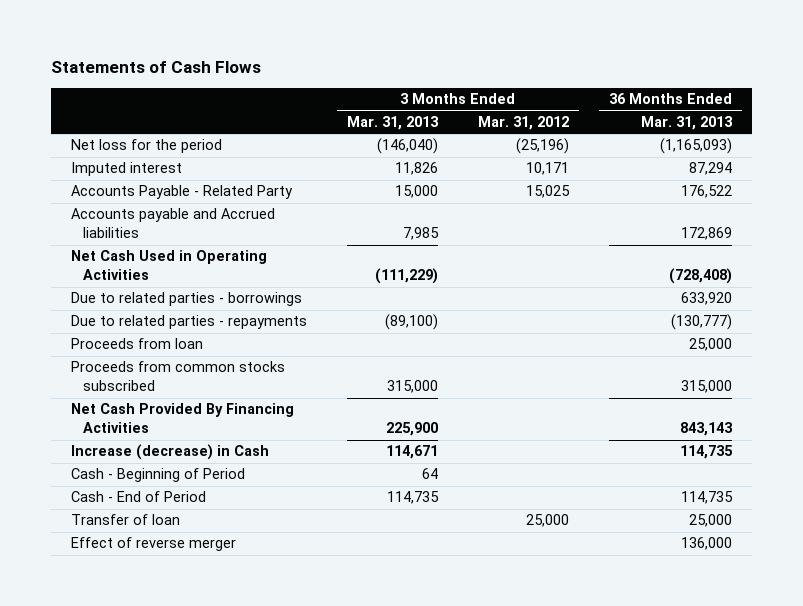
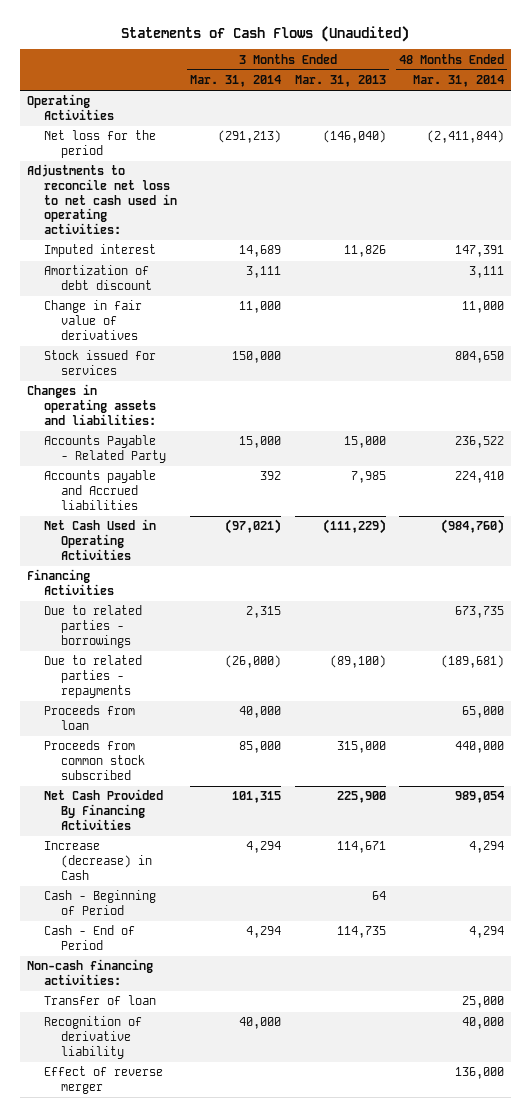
- Statements of Cash Flows
+ Statements of Cash Flows (Unaudited)
- | 3 Months Ended Mar. 31, 2013 | 3 Months Ended Mar. 31, 2012 | 36 Months Ended Mar. 31, 2013
+ | 3 Months Ended Mar. 31, 2014 | 3 Months Ended Mar. 31, 2013 | 48 Months Ended Mar. 31, 2014
+ Operating Activities
+ Adjustments to reconcile net loss to net cash used in operating activities:
+ Amortization of debt discount | 3,111 | | 3,111
+ Change in fair value of derivatives | 11,000 | | 11,000
+ Stock issued for services | 150,000 | | 804,650
+ Changes in operating assets and liabilities:
+ Financing Activities
- Proceeds from common stocks subscribed | 315,000 | | 315,000
+ Proceeds from common stock subscribed | 85,000 | 315,000 | 440,000
+ Non-cash financing activities:
+ Recognition of derivative liability | 40,000 | | 40,000

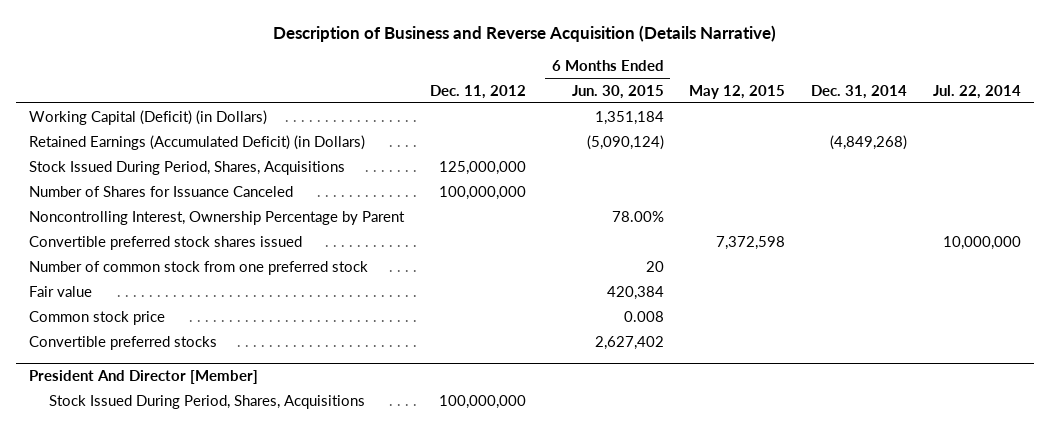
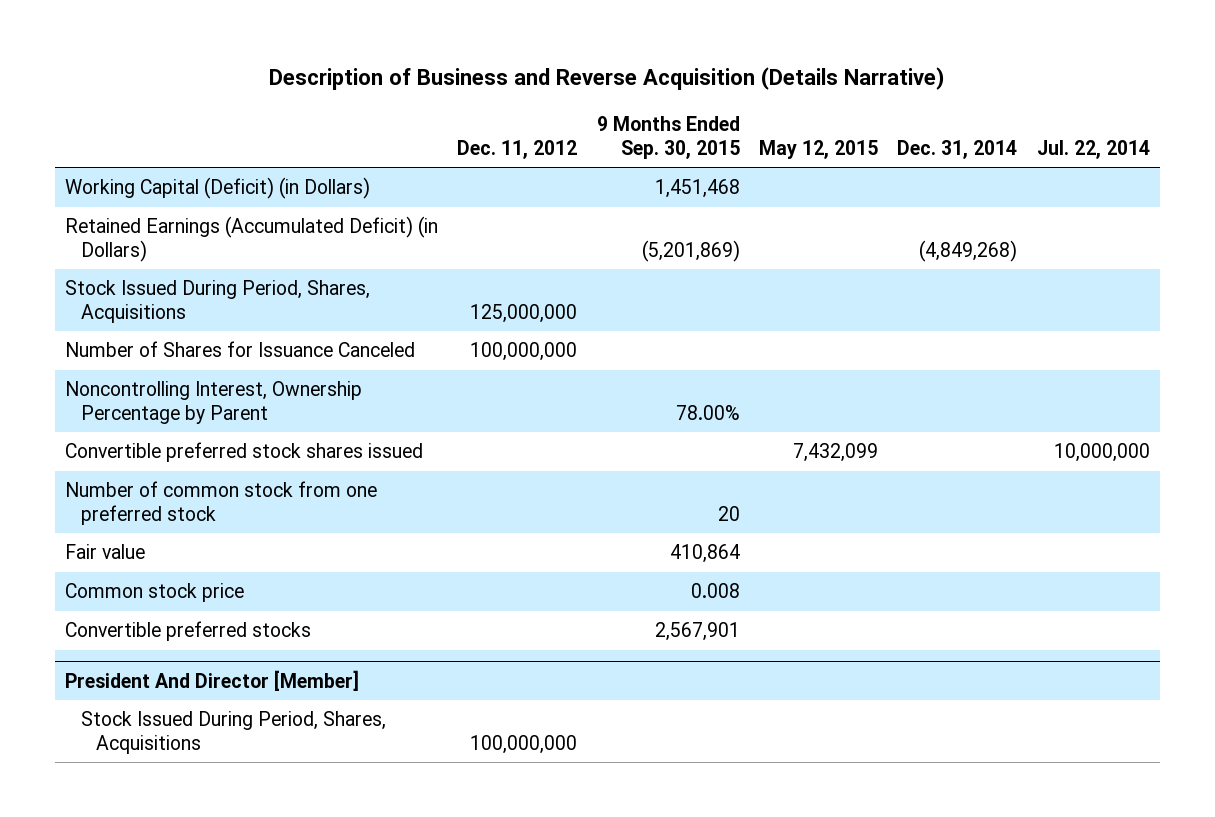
- | Dec. 11, 2012 | 6 Months Ended Jun. 30, 2015 | May 12, 2015 | Dec. 31, 2014 | Jul. 22, 2014
+ | Dec. 11, 2012 | 9 Months Ended Sep. 30, 2015 | May 12, 2015 | Dec. 31, 2014 | Jul. 22, 2014
- Convertible preferred stock shares issued | | | 7,372,598 | | 10,000,000
+ Convertible preferred stock shares issued | | | 7,432,099 | | 10,000,000

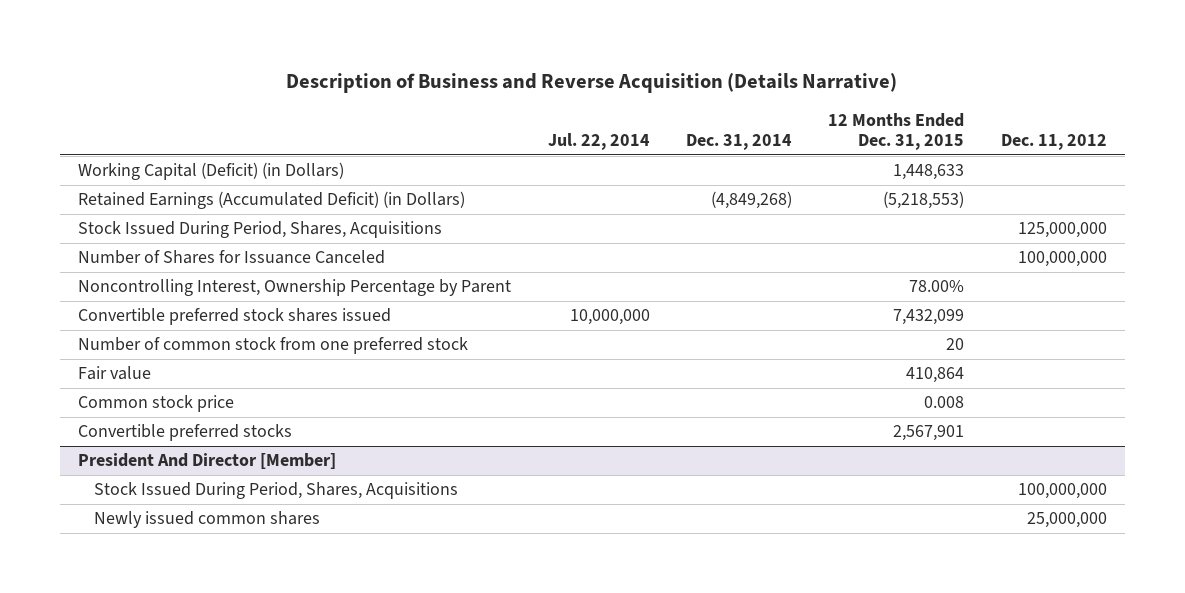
- | Dec. 11, 2012 | 9 Months Ended Sep. 30, 2015 | May 12, 2015 | Dec. 31, 2014 | Jul. 22, 2014
+ | Jul. 22, 2014 | Dec. 31, 2014 | 12 Months Ended Dec. 31, 2015 | Dec. 11, 2012
@ President And Director [Member]
+ Newly issued common shares | | | | 25,000,000

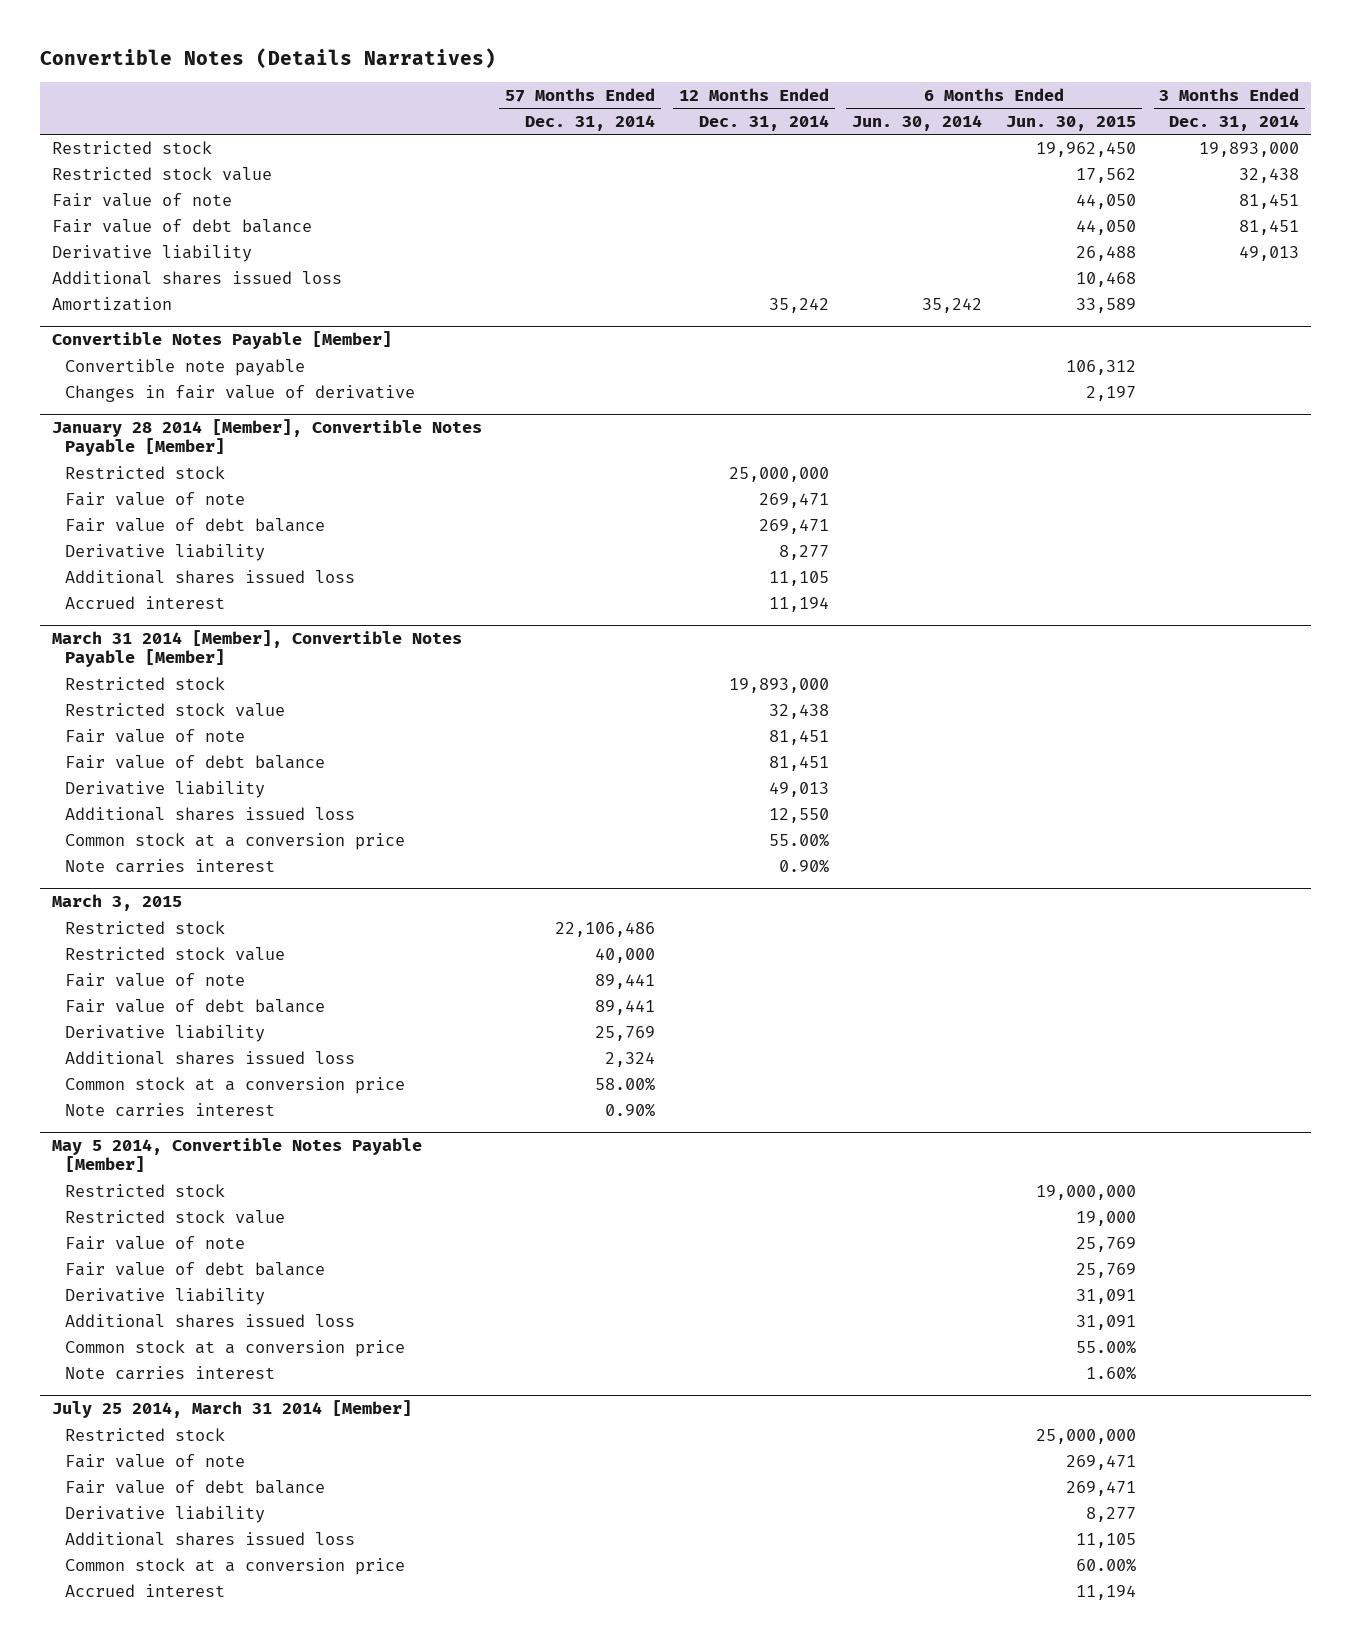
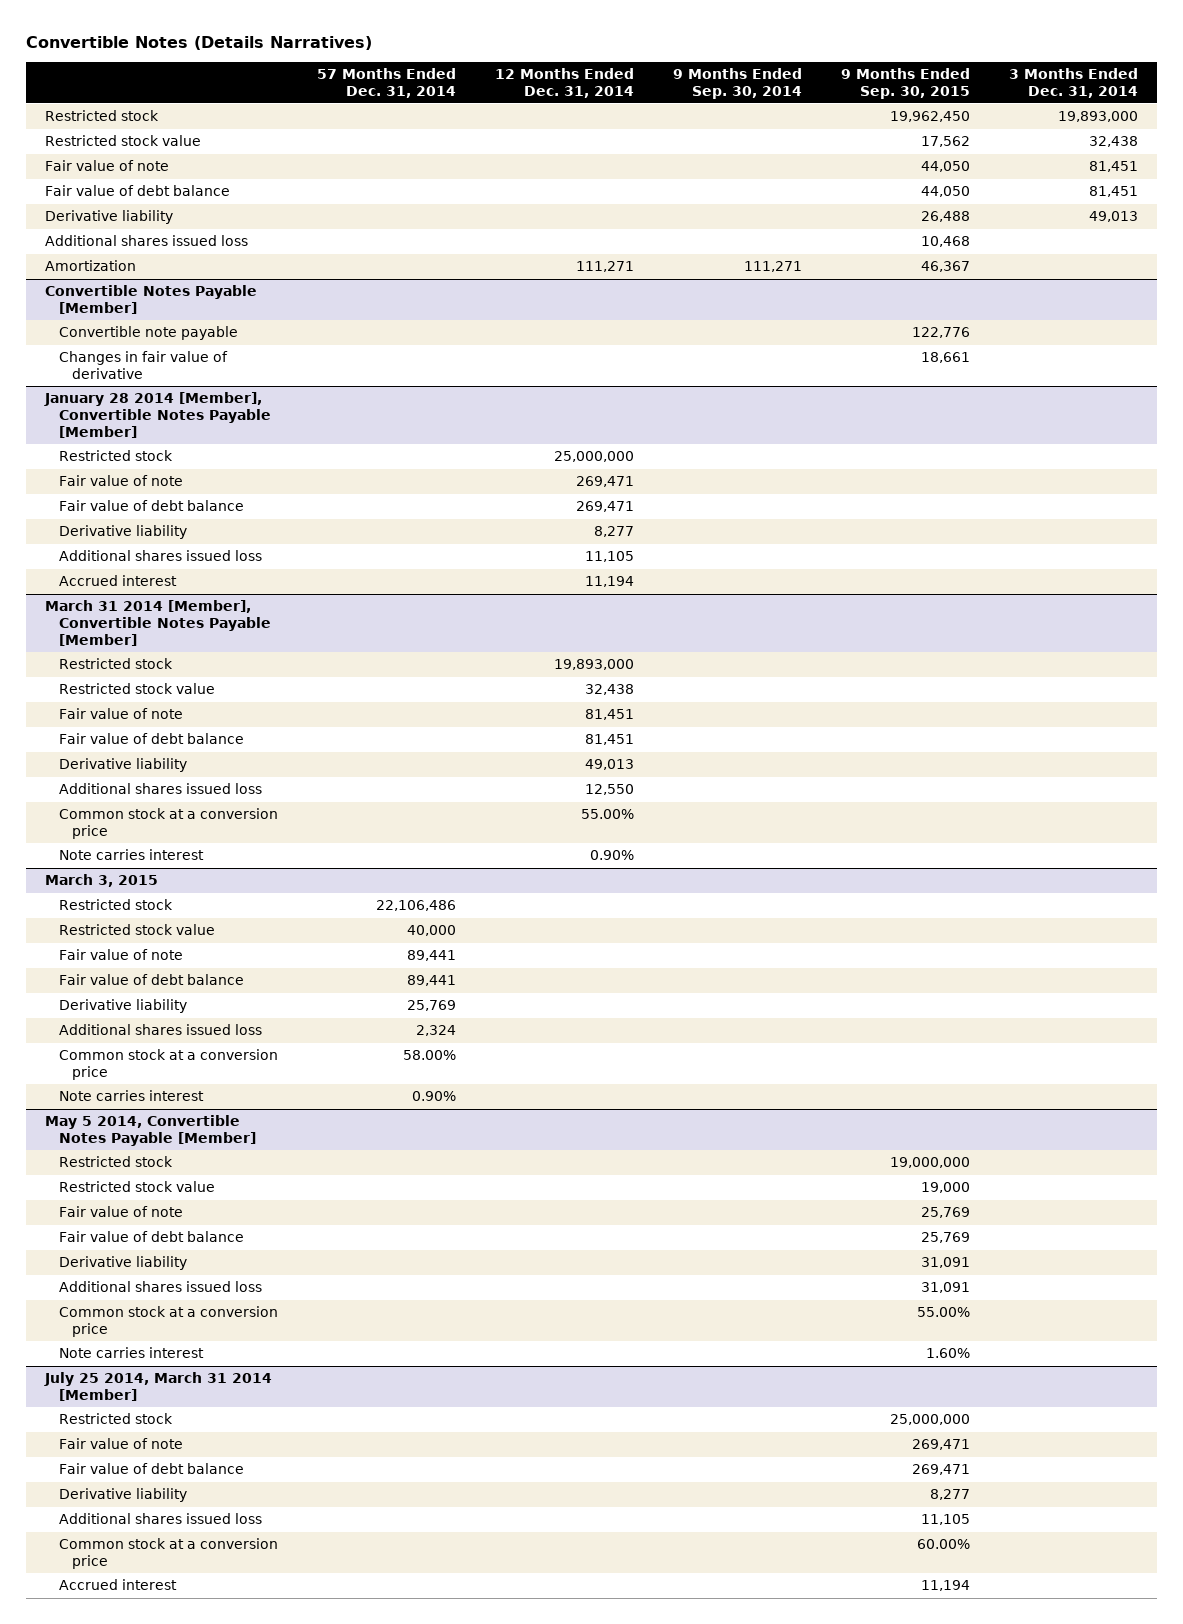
- | 57 Months Ended Dec. 31, 2014 | 12 Months Ended Dec. 31, 2014 | 6 Months Ended Jun. 30, 2014 | 6 Months Ended Jun. 30, 2015 | 3 Months Ended Dec. 31, 2014
+ | 57 Months Ended Dec. 31, 2014 | 12 Months Ended Dec. 31, 2014 | 9 Months Ended Sep. 30, 2014 | 9 Months Ended Sep. 30, 2015 | 3 Months Ended Dec. 31, 2014
- Amortization | | 35,242 | 35,242 | 33,589 |
+ Amortization | | 111,271 | 111,271 | 46,367 |

